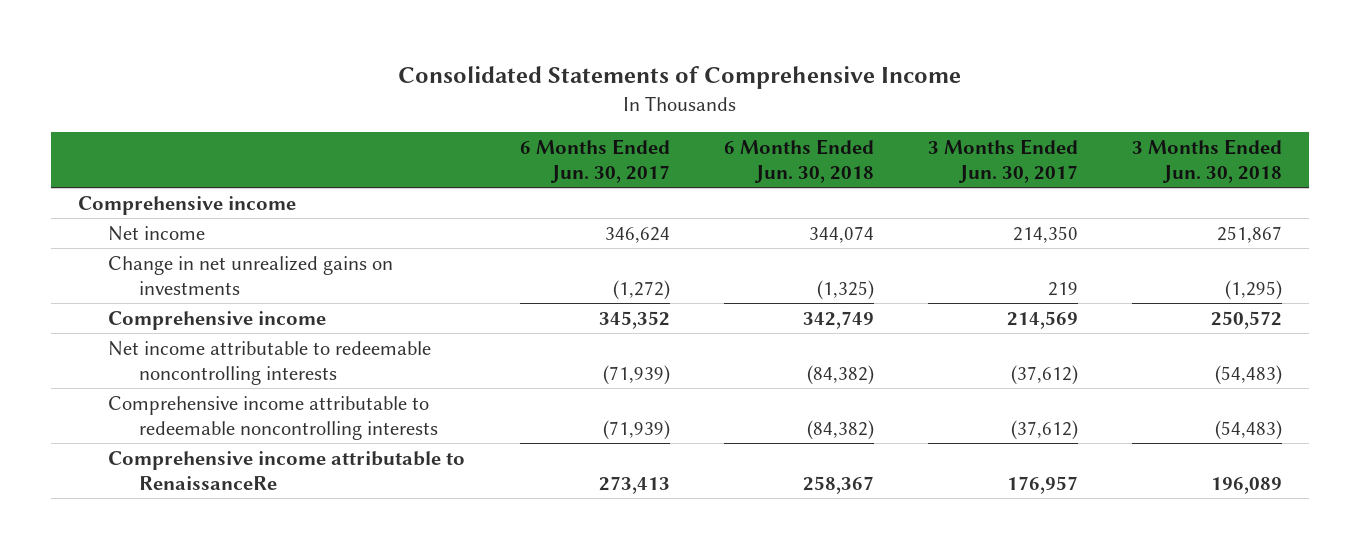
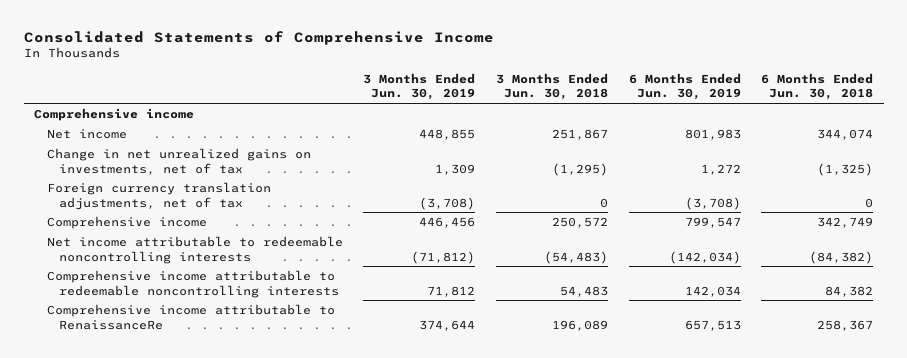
- | 6 Months Ended Jun. 30, 2017 | 6 Months Ended Jun. 30, 2018 | 3 Months Ended Jun. 30, 2017 | 3 Months Ended Jun. 30, 2018
+ | 3 Months Ended Jun. 30, 2019 | 3 Months Ended Jun. 30, 2018 | 6 Months Ended Jun. 30, 2019 | 6 Months Ended Jun. 30, 2018
- Change in net unrealized gains on investments | (1,272) | (1,325) | 219 | (1,295)
+ Change in net unrealized gains on investments, net of tax | 1,309 | (1,295) | 1,272 | (1,325)
+ Foreign currency translation adjustments, net of tax | (3,708) | 0 | (3,708) | 0
- Comprehensive income attributable to redeemable noncontrolling interests | (71,939) | (84,382) | (37,612) | (54,483)
+ Comprehensive income attributable to redeemable noncontrolling interests | 71,812 | 54,483 | 142,034 | 84,382

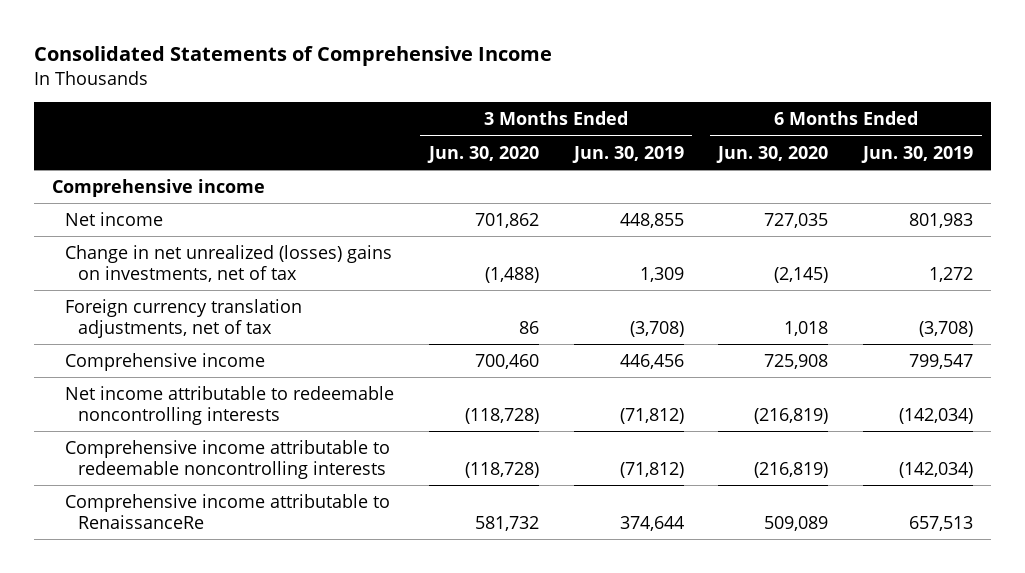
- | 3 Months Ended Jun. 30, 2019 | 3 Months Ended Jun. 30, 2018 | 6 Months Ended Jun. 30, 2019 | 6 Months Ended Jun. 30, 2018
+ | 3 Months Ended Jun. 30, 2020 | 3 Months Ended Jun. 30, 2019 | 6 Months Ended Jun. 30, 2020 | 6 Months Ended Jun. 30, 2019
- Change in net unrealized gains on investments, net of tax | 1,309 | (1,295) | 1,272 | (1,325)
+ Change in net unrealized (losses) gains on investments, net of tax | (1,488) | 1,309 | (2,145) | 1,272
- Comprehensive income attributable to redeemable noncontrolling interests | 71,812 | 54,483 | 142,034 | 84,382
+ Comprehensive income attributable to redeemable noncontrolling interests | (118,728) | (71,812) | (216,819) | (142,034)

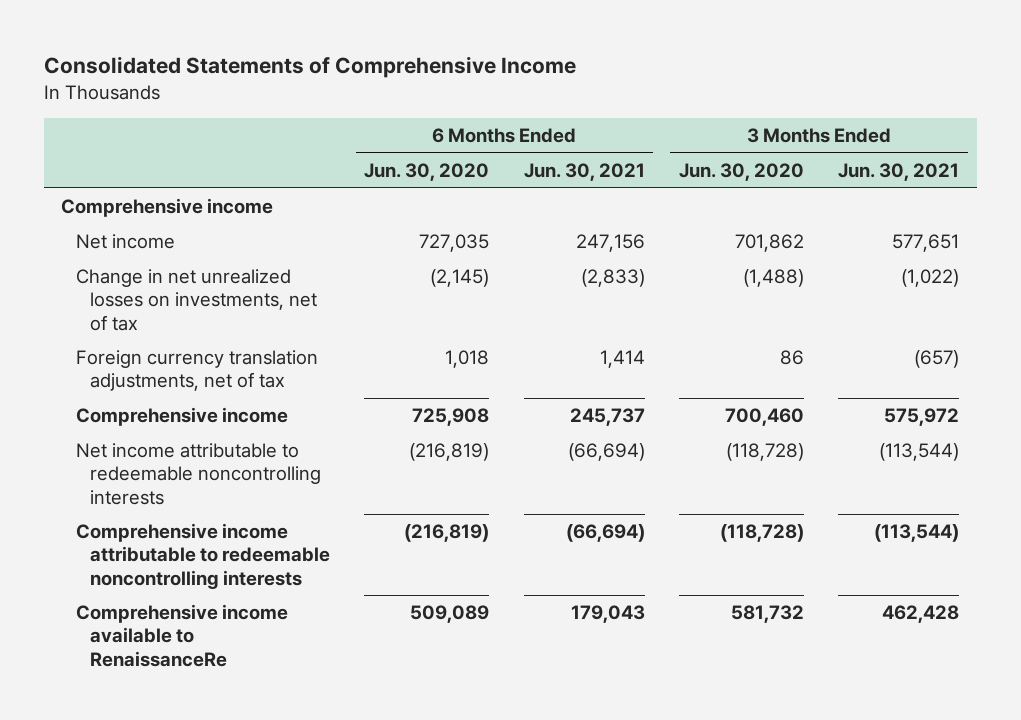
- | 3 Months Ended Jun. 30, 2020 | 3 Months Ended Jun. 30, 2019 | 6 Months Ended Jun. 30, 2020 | 6 Months Ended Jun. 30, 2019
+ | 6 Months Ended Jun. 30, 2020 | 6 Months Ended Jun. 30, 2021 | 3 Months Ended Jun. 30, 2020 | 3 Months Ended Jun. 30, 2021
- Change in net unrealized (losses) gains on investments, net of tax | (1,488) | 1,309 | (2,145) | 1,272
+ Change in net unrealized losses on investments, net of tax | (2,145) | (2,833) | (1,488) | (1,022)
- Comprehensive income attributable to RenaissanceRe | 581,732 | 374,644 | 509,089 | 657,513
+ Comprehensive income available to RenaissanceRe | 509,089 | 179,043 | 581,732 | 462,428

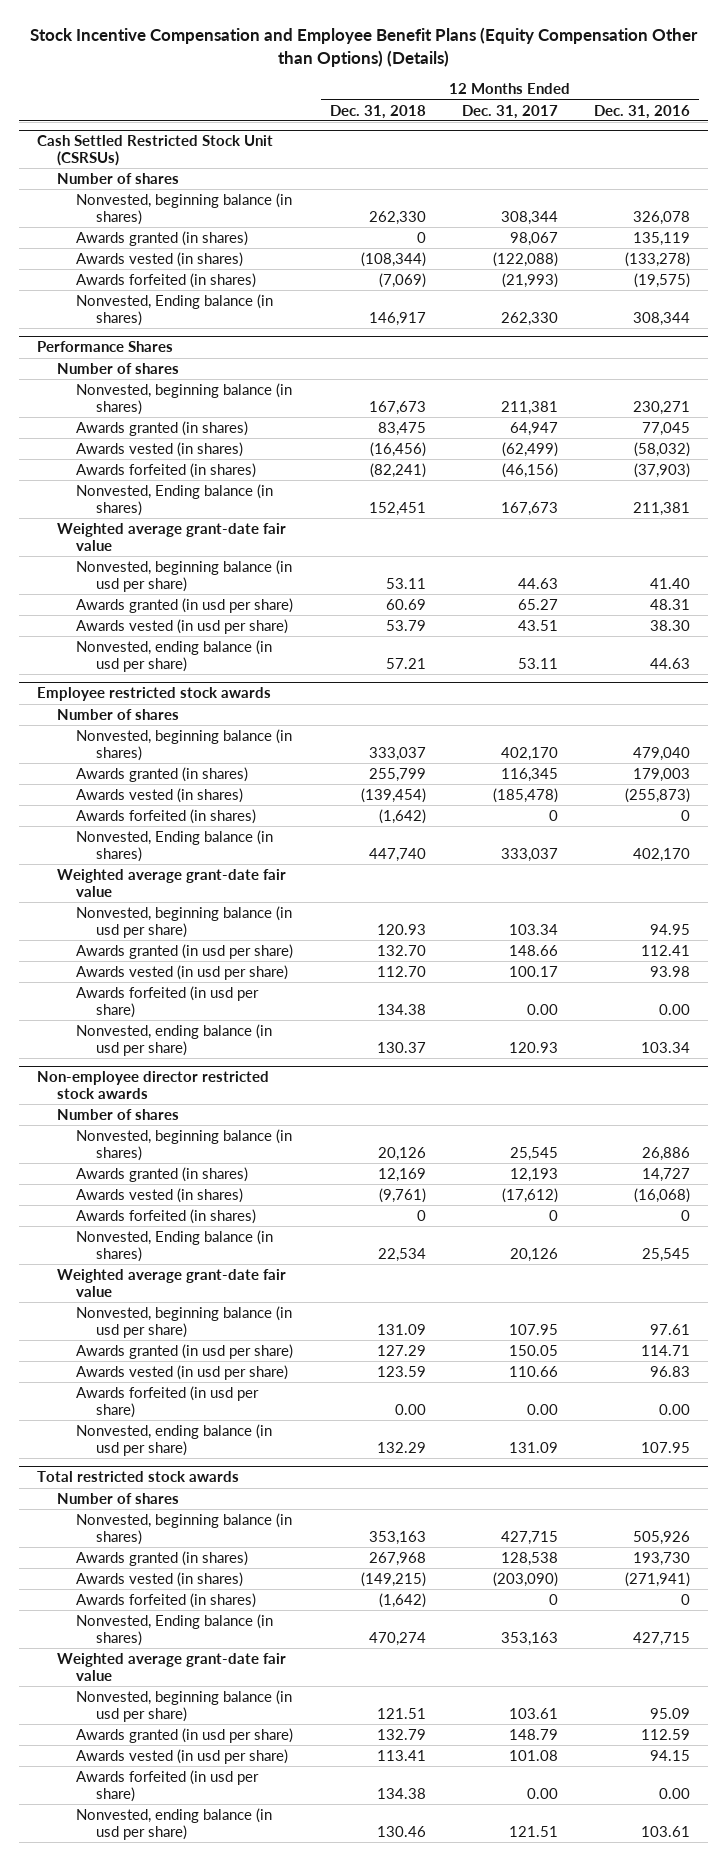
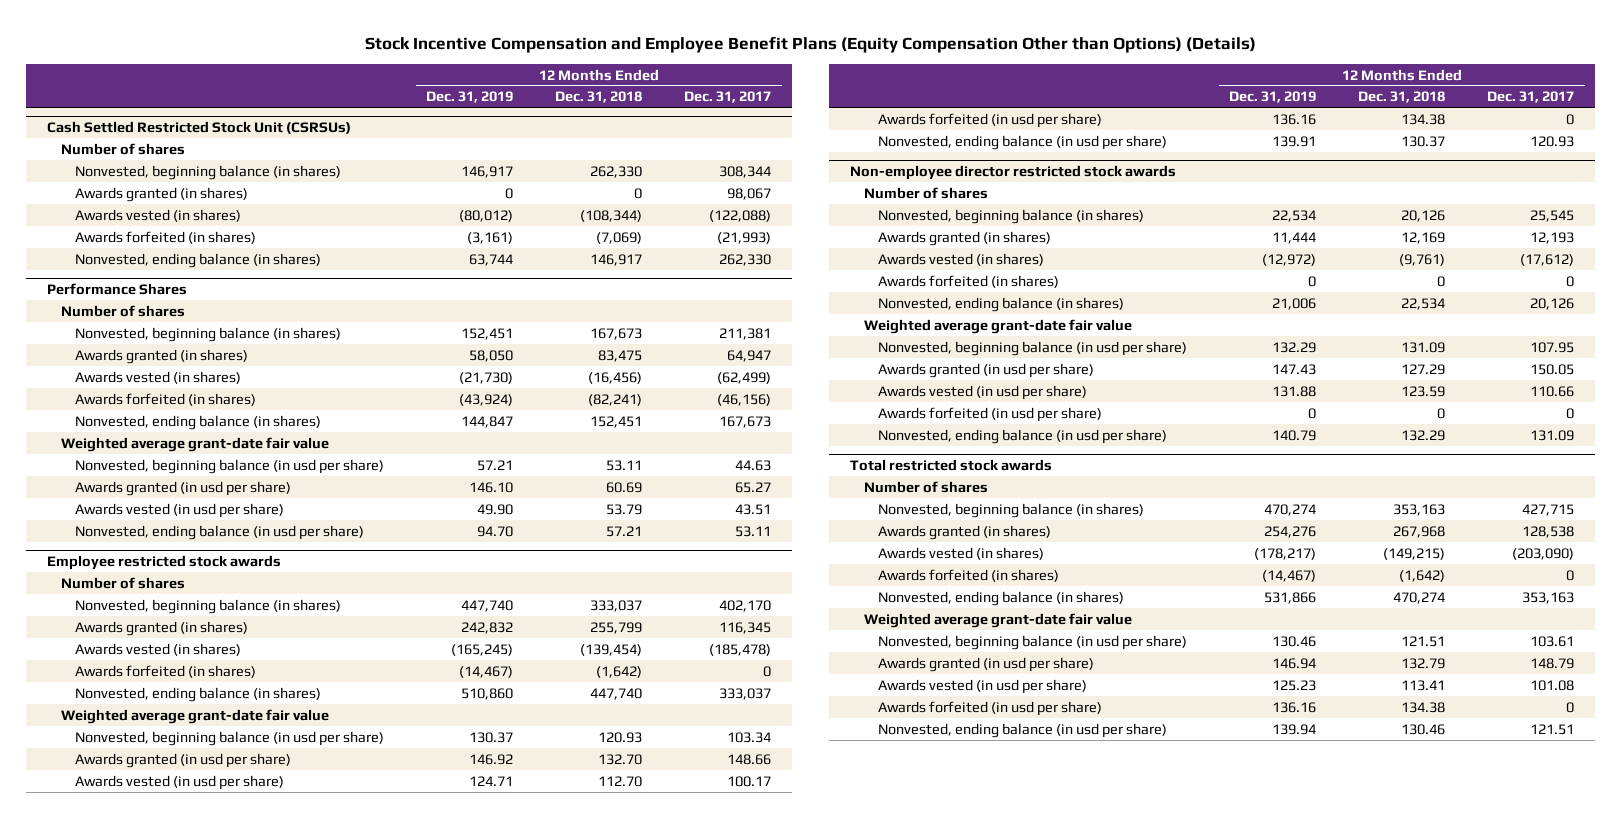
- | 12 Months Ended Dec. 31, 2018 | 12 Months Ended Dec. 31, 2017 | 12 Months Ended Dec. 31, 2016
+ | 12 Months Ended Dec. 31, 2019 | 12 Months Ended Dec. 31, 2018 | 12 Months Ended Dec. 31, 2017
@ Cash Settled Restricted Stock Unit (CSRSUs)
- Nonvested, Ending balance (in shares) | 146,917 | 262,330 | 308,344
+ Nonvested, ending balance (in shares) | 63,744 | 146,917 | 262,330
@ Performance Shares
- Nonvested, Ending balance (in shares) | 152,451 | 167,673 | 211,381
+ Nonvested, ending balance (in shares) | 144,847 | 152,451 | 167,673
@ Employee restricted stock awards
- Nonvested, Ending balance (in shares) | 447,740 | 333,037 | 402,170
+ Nonvested, ending balance (in shares) | 510,860 | 447,740 | 333,037
- Awards forfeited (in usd per share) | 134.38 | 0.00 | 0.00
+ Awards forfeited (in usd per share) | 136.16 | 134.38 | 0
@ Non-employee director restricted stock awards
- Nonvested, Ending balance (in shares) | 22,534 | 20,126 | 25,545
+ Nonvested, ending balance (in shares) | 21,006 | 22,534 | 20,126
- Awards forfeited (in usd per share) | 0.00 | 0.00 | 0.00
+ Awards forfeited (in usd per share) | 0 | 0 | 0
@ Total restricted stock awards
- Nonvested, Ending balance (in shares) | 470,274 | 353,163 | 427,715
+ Nonvested, ending balance (in shares) | 531,866 | 470,274 | 353,163
- Awards forfeited (in usd per share) | 134.38 | 0.00 | 0.00
+ Awards forfeited (in usd per share) | 136.16 | 134.38 | 0

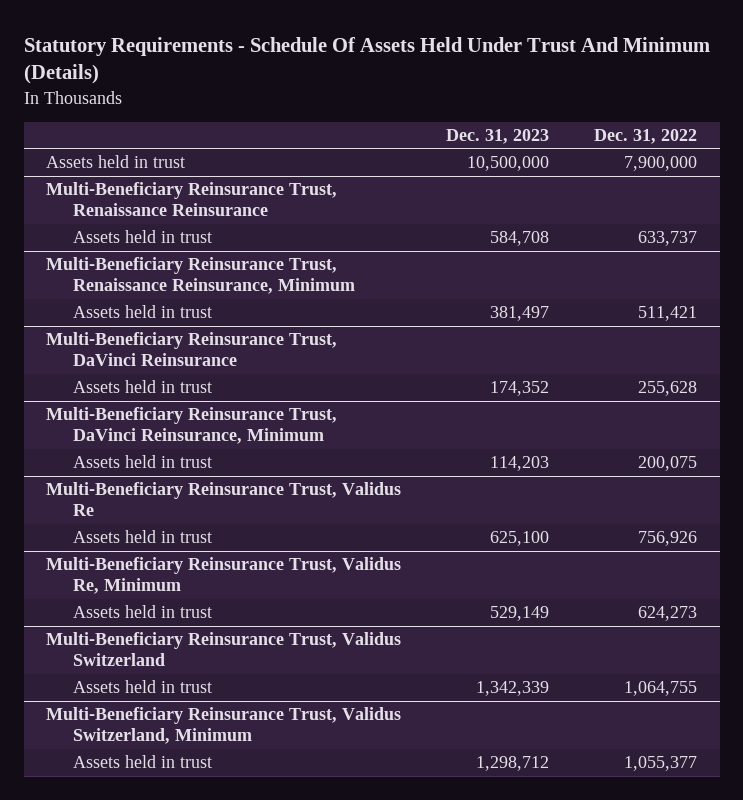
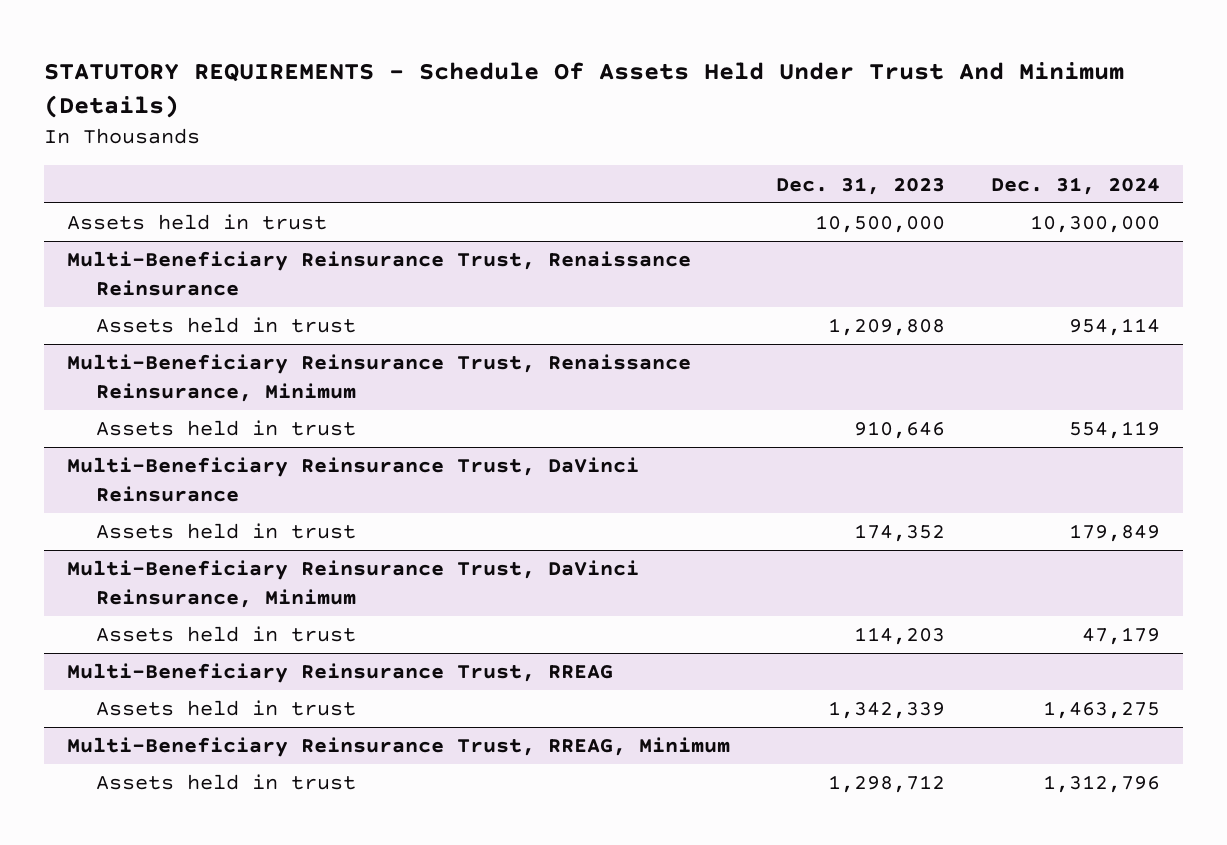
- Statutory Requirements - Schedule Of Assets Held Under Trust And Minimum (Details)
+ STATUTORY REQUIREMENTS - Schedule Of Assets Held Under Trust And Minimum (Details)
- | Dec. 31, 2023 | Dec. 31, 2022
+ | Dec. 31, 2023 | Dec. 31, 2024
@ Multi-Beneficiary Reinsurance Trust, Renaissance Reinsurance
- Assets held in trust | 584,708 | 633,737
+ Assets held in trust | 1,209,808 | 954,114
@ Multi-Beneficiary Reinsurance Trust, Renaissance Reinsurance, Minimum
- Assets held in trust | 381,497 | 511,421
+ Assets held in trust | 910,646 | 554,119
- Multi-Beneficiary Reinsurance Trust, Validus Re
- Assets held in trust | 625,100 | 756,926
- Multi-Beneficiary Reinsurance Trust, Validus Re, Minimum
- Assets held in trust | 529,149 | 624,273
- Multi-Beneficiary Reinsurance Trust, Validus Switzerland
+ Multi-Beneficiary Reinsurance Trust, RREAG
- Multi-Beneficiary Reinsurance Trust, Validus Switzerland, Minimum
+ Multi-Beneficiary Reinsurance Trust, RREAG, Minimum

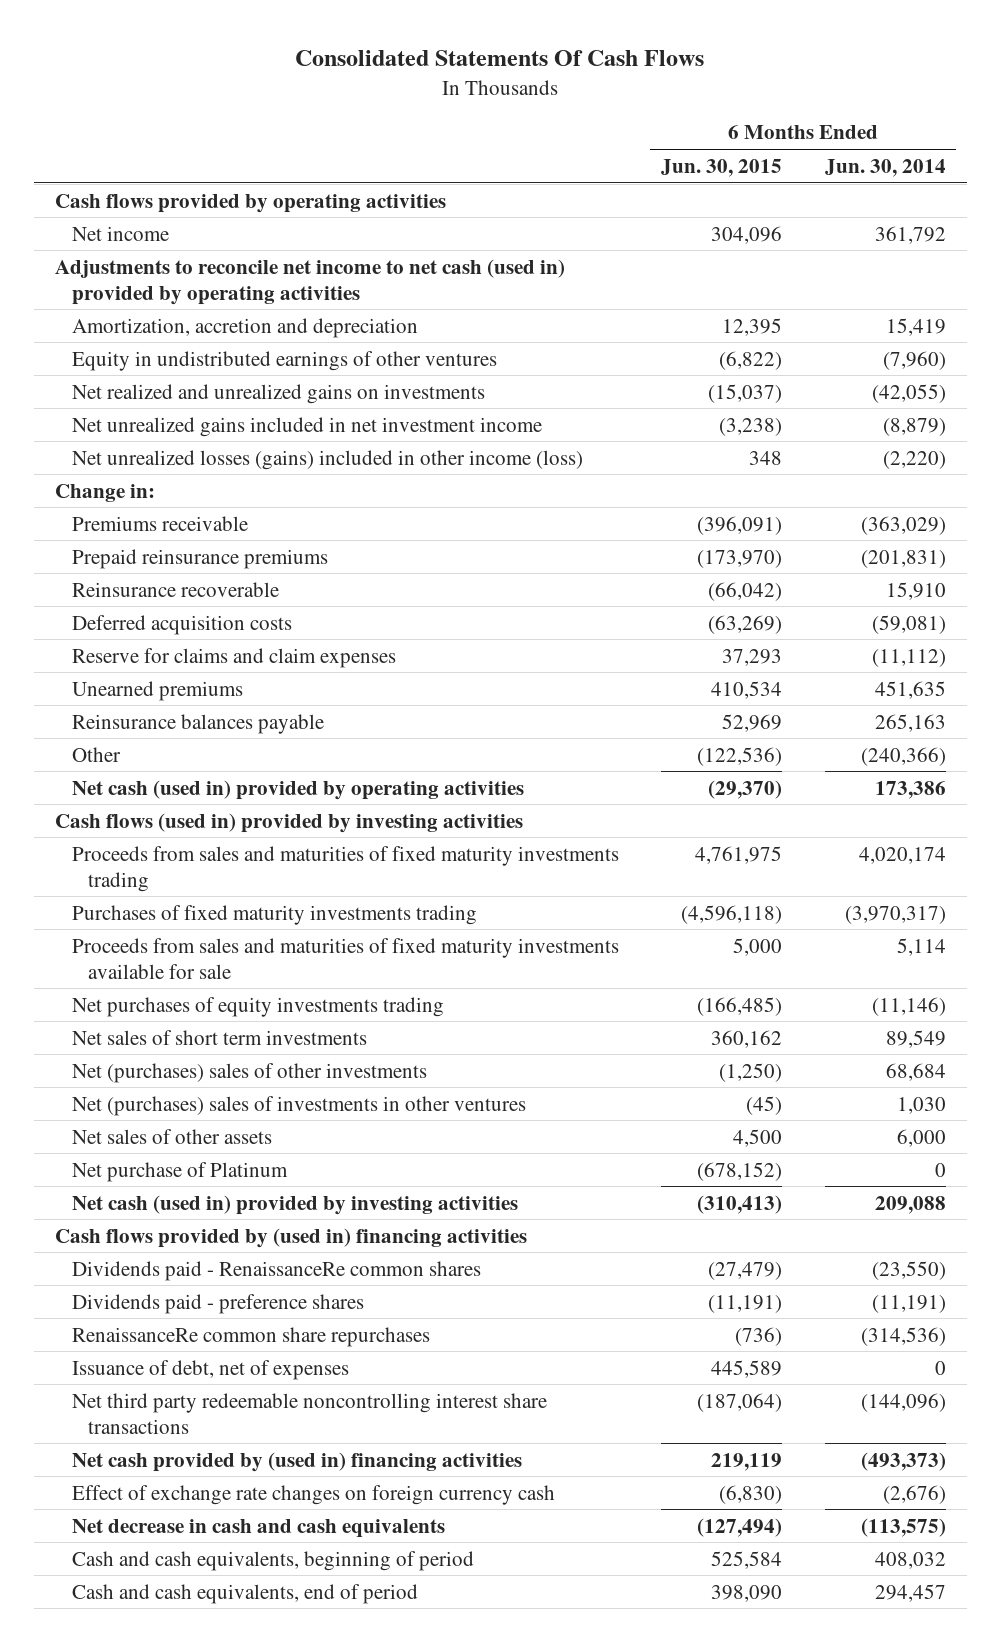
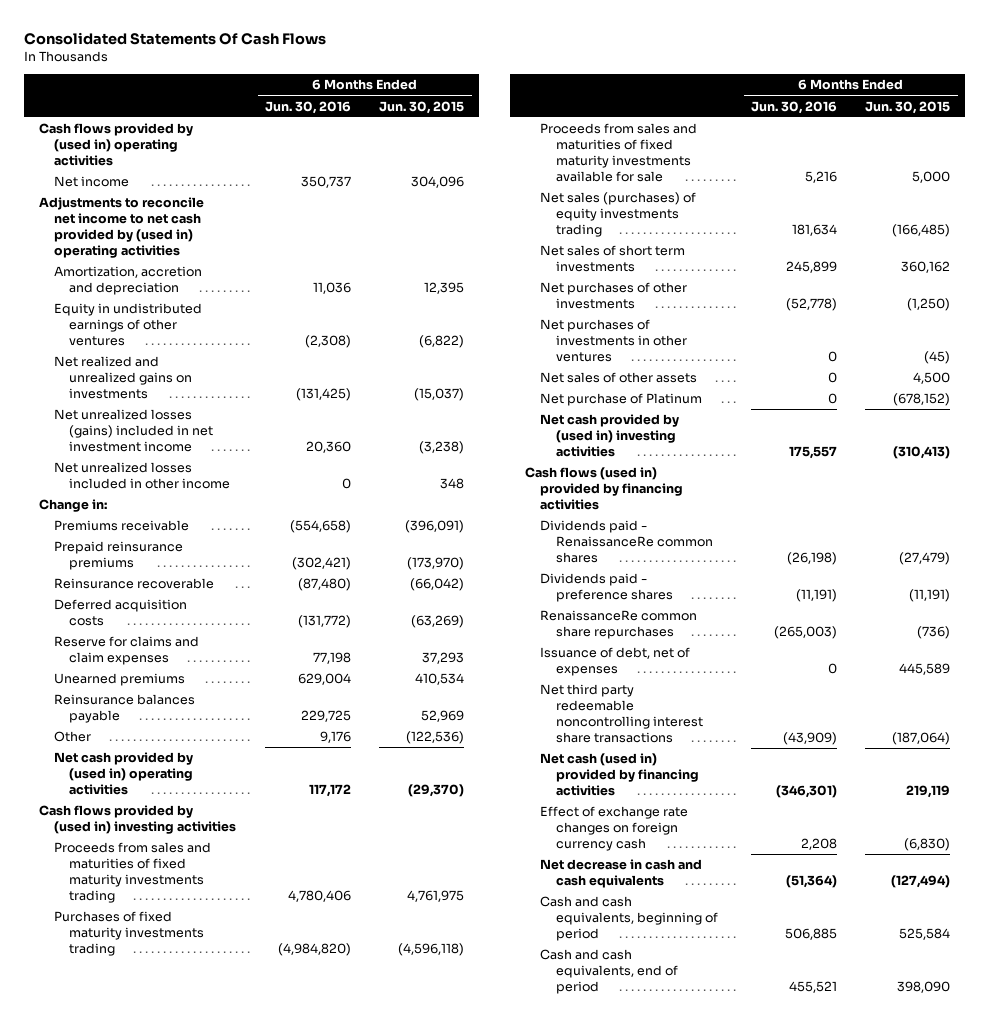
- | 6 Months Ended Jun. 30, 2015 | 6 Months Ended Jun. 30, 2014
+ | 6 Months Ended Jun. 30, 2016 | 6 Months Ended Jun. 30, 2015
- Cash flows provided by operating activities
+ Cash flows provided by (used in) operating activities
- Adjustments to reconcile net income to net cash (used in) provided by operating activities
+ Adjustments to reconcile net income to net cash provided by (used in) operating activities
- Net unrealized gains included in net investment income | (3,238) | (8,879)
- Net unrealized losses (gains) included in other income (loss) | 348 | (2,220)
+ Net unrealized losses (gains) included in net investment income | 20,360 | (3,238)
+ Net unrealized losses included in other income | 0 | 348
- Net cash (used in) provided by operating activities | (29,370) | 173,386
- Cash flows (used in) provided by investing activities
+ Net cash provided by (used in) operating activities | 117,172 | (29,370)
+ Cash flows provided by (used in) investing activities
- Net purchases of equity investments trading | (166,485) | (11,146)
+ Net sales (purchases) of equity investments trading | 181,634 | (166,485)
- Net (purchases) sales of other investments | (1,250) | 68,684
- Net (purchases) sales of investments in other ventures | (45) | 1,030
+ Net purchases of other investments | (52,778) | (1,250)
+ Net purchases of investments in other ventures | 0 | (45)
- Net cash (used in) provided by investing activities | (310,413) | 209,088
- Cash flows provided by (used in) financing activities
+ Net cash provided by (used in) investing activities | 175,557 | (310,413)
+ Cash flows (used in) provided by financing activities
- Net cash provided by (used in) financing activities | 219,119 | (493,373)
+ Net cash (used in) provided by financing activities | (346,301) | 219,119

